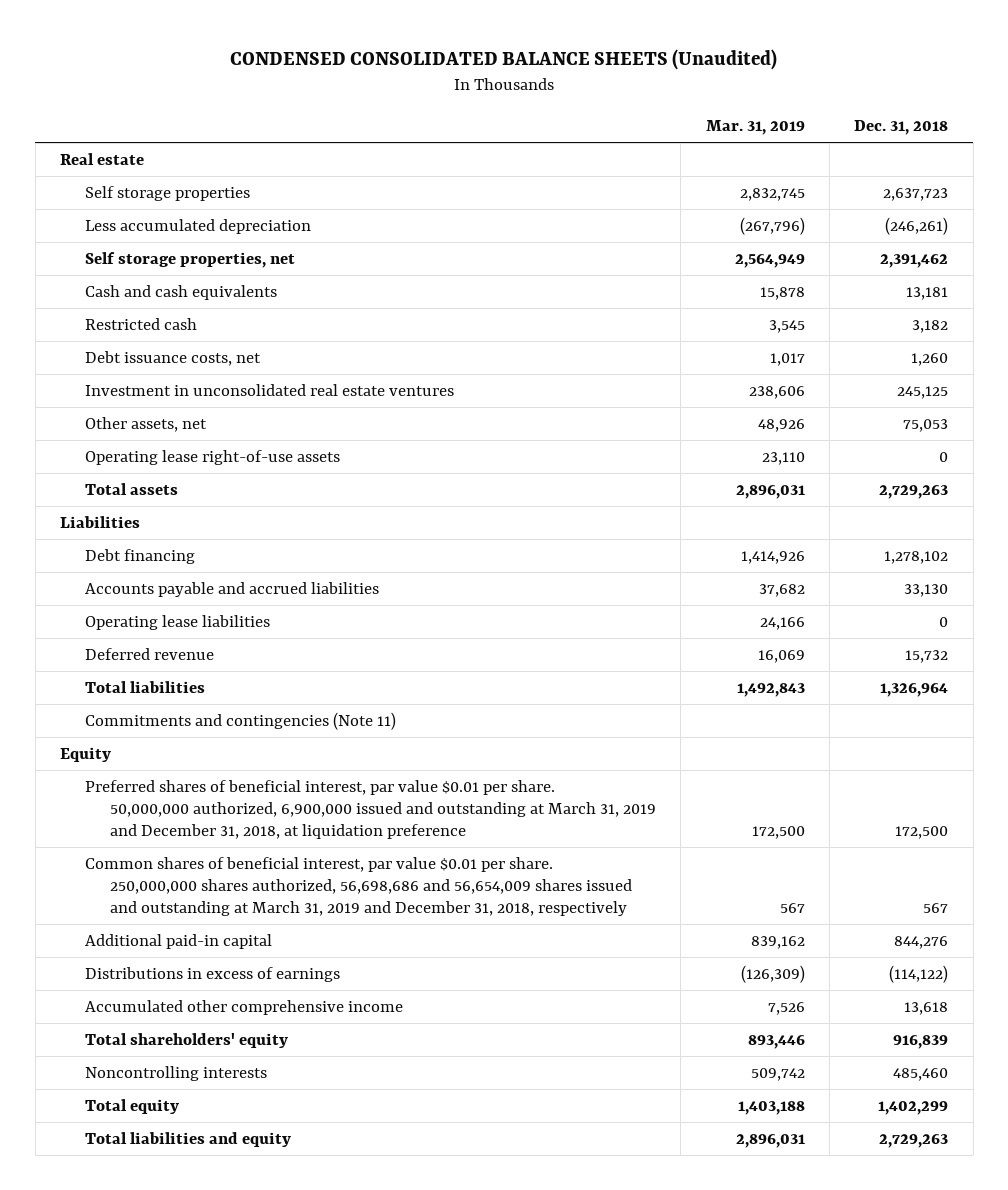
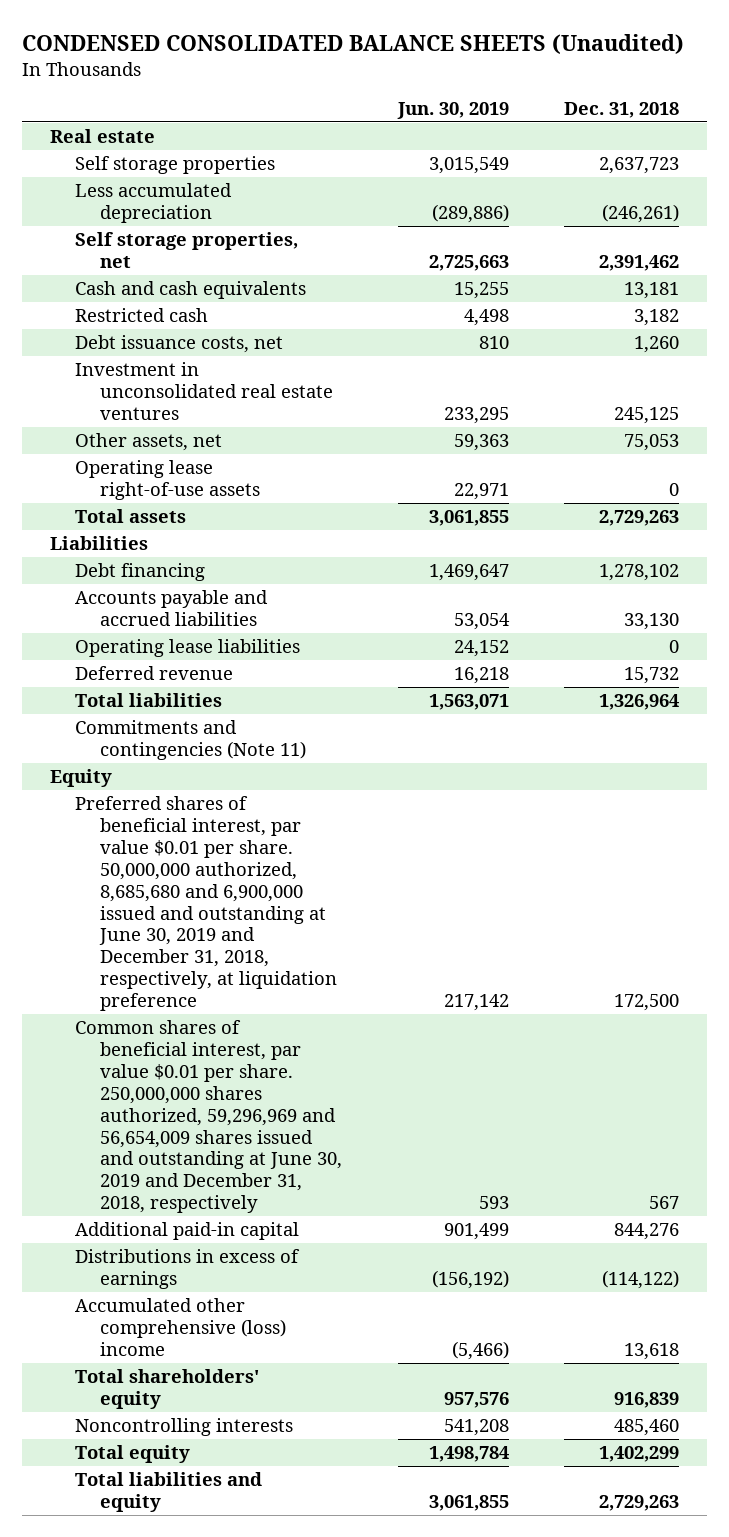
- | Mar. 31, 2019 | Dec. 31, 2018
+ | Jun. 30, 2019 | Dec. 31, 2018
- Preferred shares of beneficial interest, par value $0.01 per share. 50,000,000 authorized, 6,900,000 issued and outstanding at March 31, 2019 and December 31, 2018, at liquidation preference | 172,500 | 172,500
- Common shares of beneficial interest, par value $0.01 per share. 250,000,000 shares authorized, 56,698,686 and 56,654,009 shares issued and outstanding at March 31, 2019 and December 31, 2018, respectively | 567 | 567
+ Preferred shares of beneficial interest, par value $0.01 per share. 50,000,000 authorized, 8,685,680 and 6,900,000 issued and outstanding at June 30, 2019 and December 31, 2018, respectively, at liquidation preference | 217,142 | 172,500
+ Common shares of beneficial interest, par value $0.01 per share. 250,000,000 shares authorized, 59,296,969 and 56,654,009 shares issued and outstanding at June 30, 2019 and December 31, 2018, respectively | 593 | 567
- Accumulated other comprehensive income | 7,526 | 13,618
+ Accumulated other comprehensive (loss) income | (5,466) | 13,618

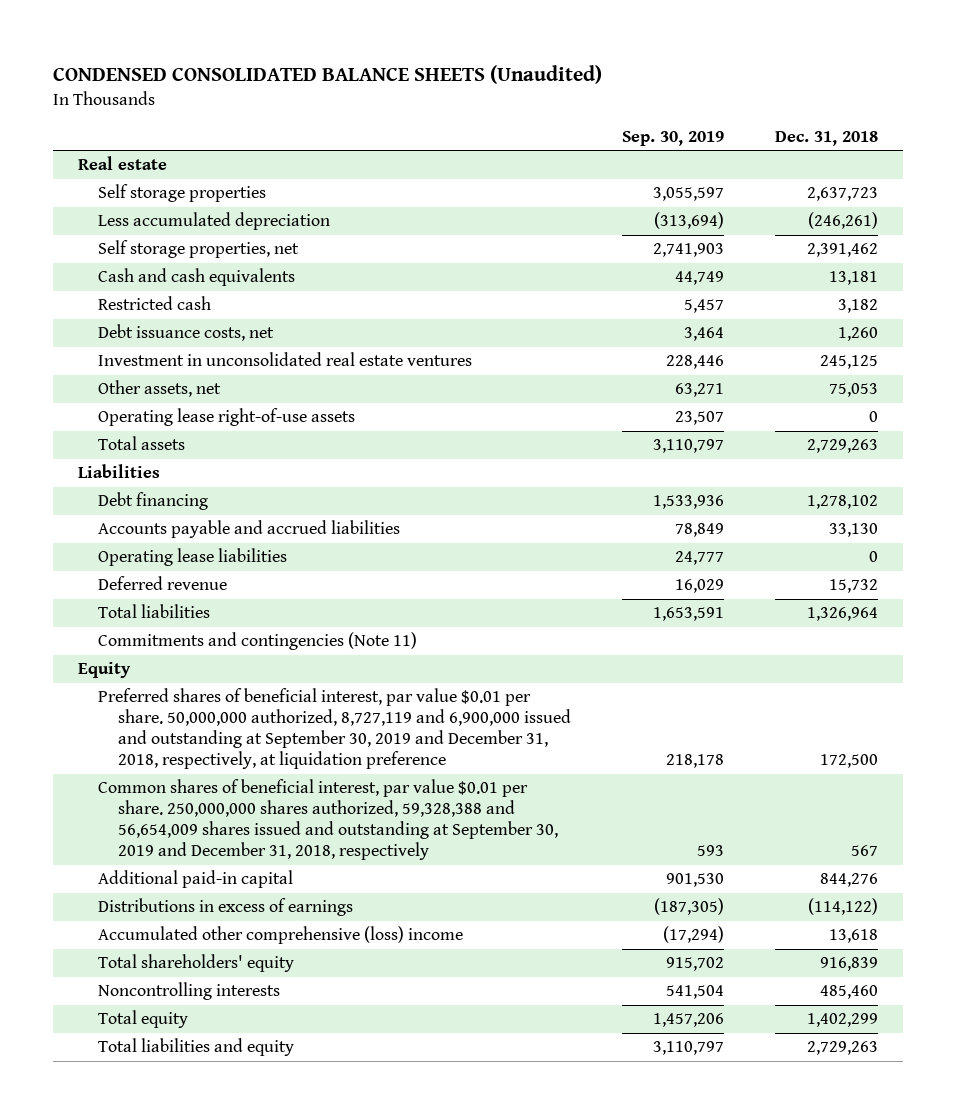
- | Jun. 30, 2019 | Dec. 31, 2018
+ | Sep. 30, 2019 | Dec. 31, 2018
- Preferred shares of beneficial interest, par value $0.01 per share. 50,000,000 authorized, 8,685,680 and 6,900,000 issued and outstanding at June 30, 2019 and December 31, 2018, respectively, at liquidation preference | 217,142 | 172,500
- Common shares of beneficial interest, par value $0.01 per share. 250,000,000 shares authorized, 59,296,969 and 56,654,009 shares issued and outstanding at June 30, 2019 and December 31, 2018, respectively | 593 | 567
+ Preferred shares of beneficial interest, par value $0.01 per share. 50,000,000 authorized, 8,727,119 and 6,900,000 issued and outstanding at September 30, 2019 and December 31, 2018, respectively, at liquidation preference | 218,178 | 172,500
+ Common shares of beneficial interest, par value $0.01 per share. 250,000,000 shares authorized, 59,328,388 and 56,654,009 shares issued and outstanding at September 30, 2019 and December 31, 2018, respectively | 593 | 567

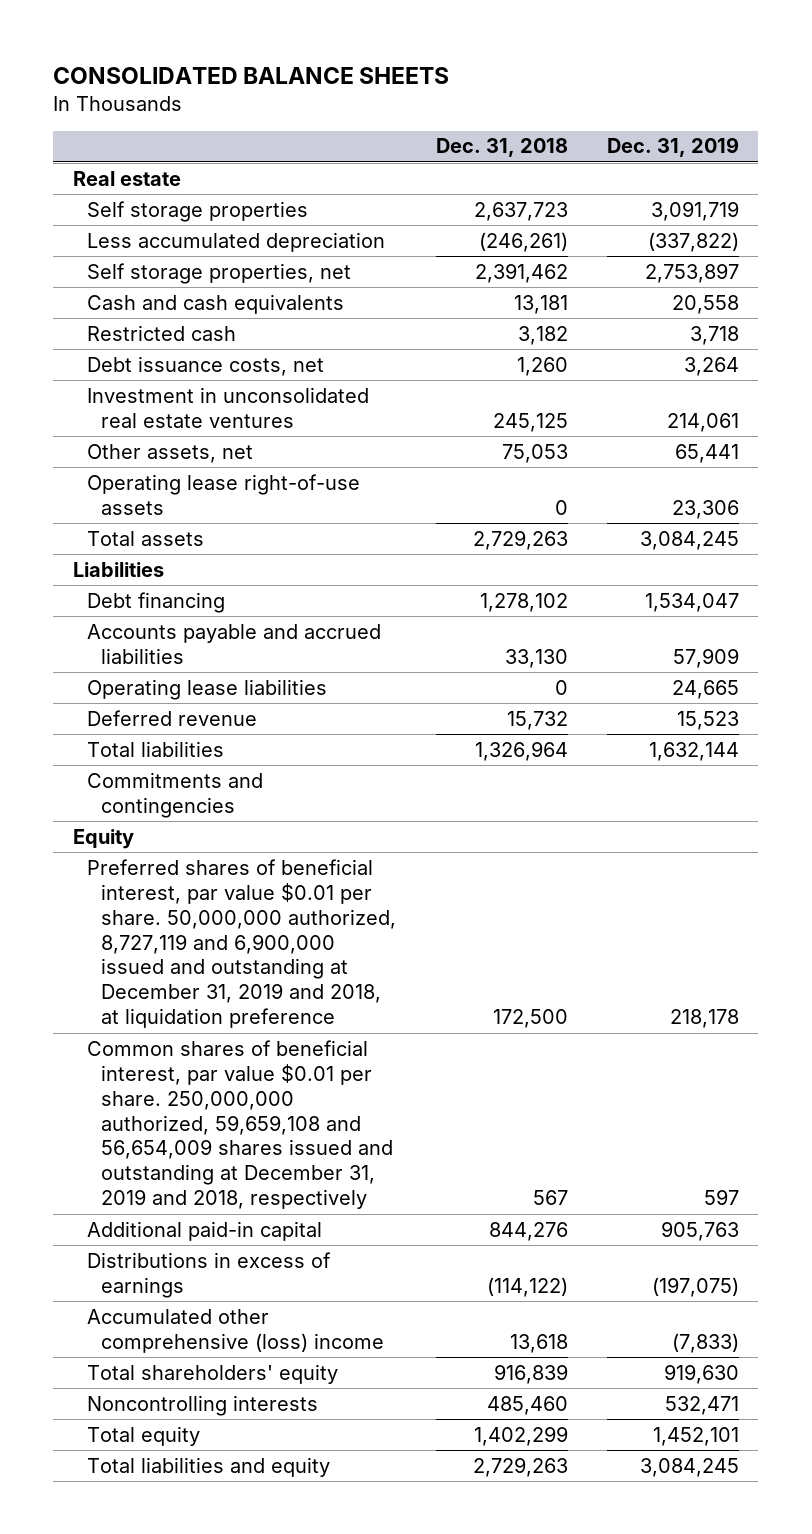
- CONDENSED CONSOLIDATED BALANCE SHEETS (Unaudited)
+ CONSOLIDATED BALANCE SHEETS
- | Sep. 30, 2019 | Dec. 31, 2018
+ | Dec. 31, 2018 | Dec. 31, 2019
- Commitments and contingencies (Note 11)
+ Commitments and contingencies
- Preferred shares of beneficial interest, par value $0.01 per share. 50,000,000 authorized, 8,727,119 and 6,900,000 issued and outstanding at September 30, 2019 and December 31, 2018, respectively, at liquidation preference | 218,178 | 172,500
- Common shares of beneficial interest, par value $0.01 per share. 250,000,000 shares authorized, 59,328,388 and 56,654,009 shares issued and outstanding at September 30, 2019 and December 31, 2018, respectively | 593 | 567
+ Preferred shares of beneficial interest, par value $0.01 per share. 50,000,000 authorized, 8,727,119 and 6,900,000 issued and outstanding at December 31, 2019 and 2018, at liquidation preference | 172,500 | 218,178
+ Common shares of beneficial interest, par value $0.01 per share. 250,000,000 authorized, 59,659,108 and 56,654,009 shares issued and outstanding at December 31, 2019 and 2018, respectively | 567 | 597

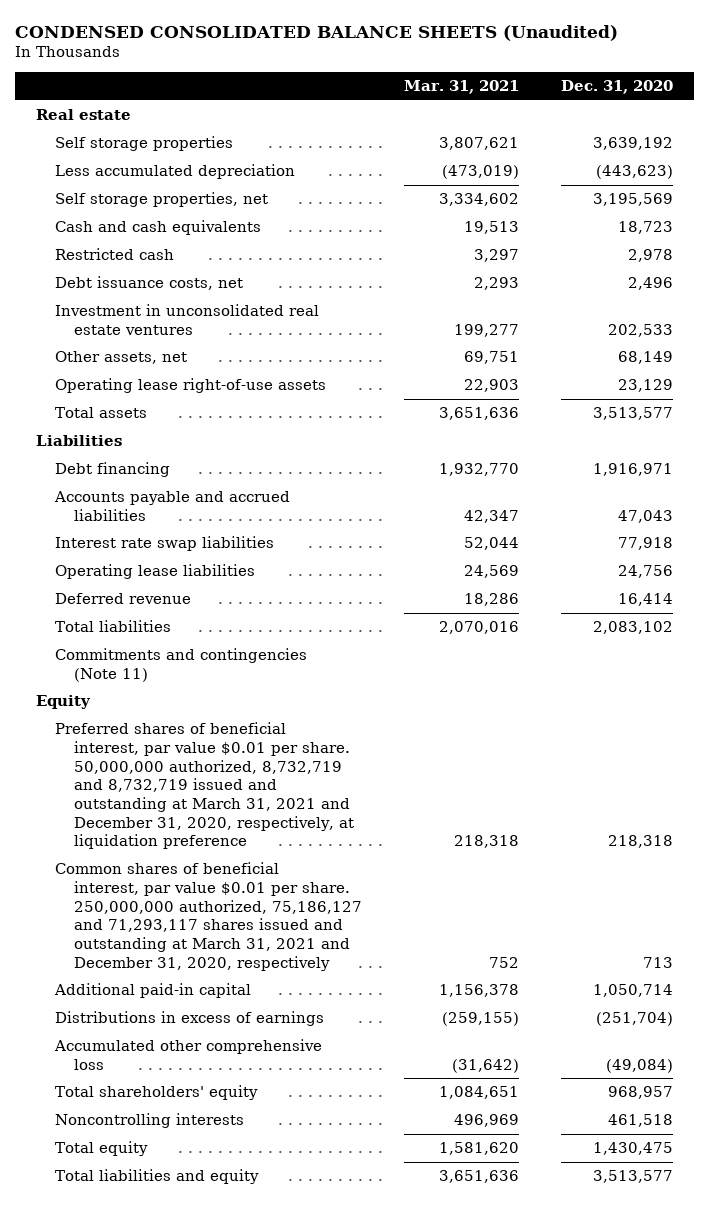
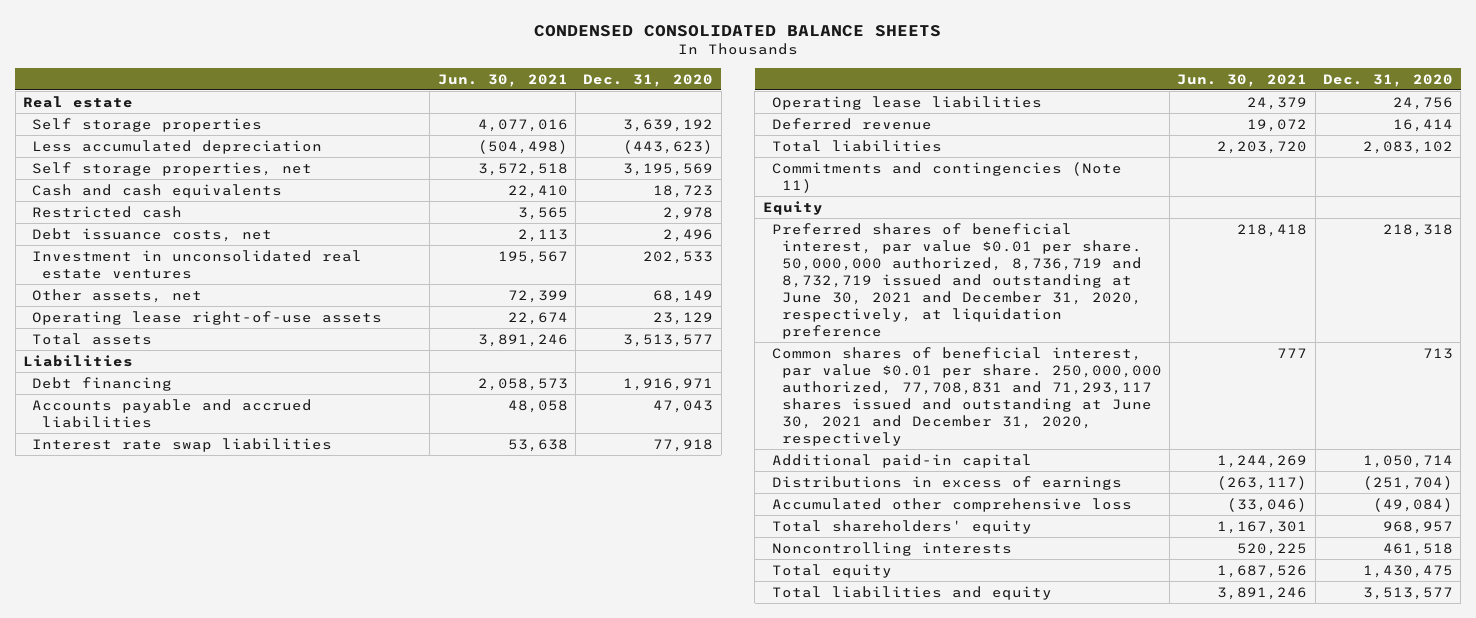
- CONDENSED CONSOLIDATED BALANCE SHEETS (Unaudited)
+ CONDENSED CONSOLIDATED BALANCE SHEETS
- | Mar. 31, 2021 | Dec. 31, 2020
+ | Jun. 30, 2021 | Dec. 31, 2020
- Preferred shares of beneficial interest, par value $0.01 per share. 50,000,000 authorized, 8,732,719 and 8,732,719 issued and outstanding at March 31, 2021 and December 31, 2020, respectively, at liquidation preference | 218,318 | 218,318
- Common shares of beneficial interest, par value $0.01 per share. 250,000,000 authorized, 75,186,127 and 71,293,117 shares issued and outstanding at March 31, 2021 and December 31, 2020, respectively | 752 | 713
+ Preferred shares of beneficial interest, par value $0.01 per share. 50,000,000 authorized, 8,736,719 and 8,732,719 issued and outstanding at June 30, 2021 and December 31, 2020, respectively, at liquidation preference | 218,418 | 218,318
+ Common shares of beneficial interest, par value $0.01 per share. 250,000,000 authorized, 77,708,831 and 71,293,117 shares issued and outstanding at June 30, 2021 and December 31, 2020, respectively | 777 | 713

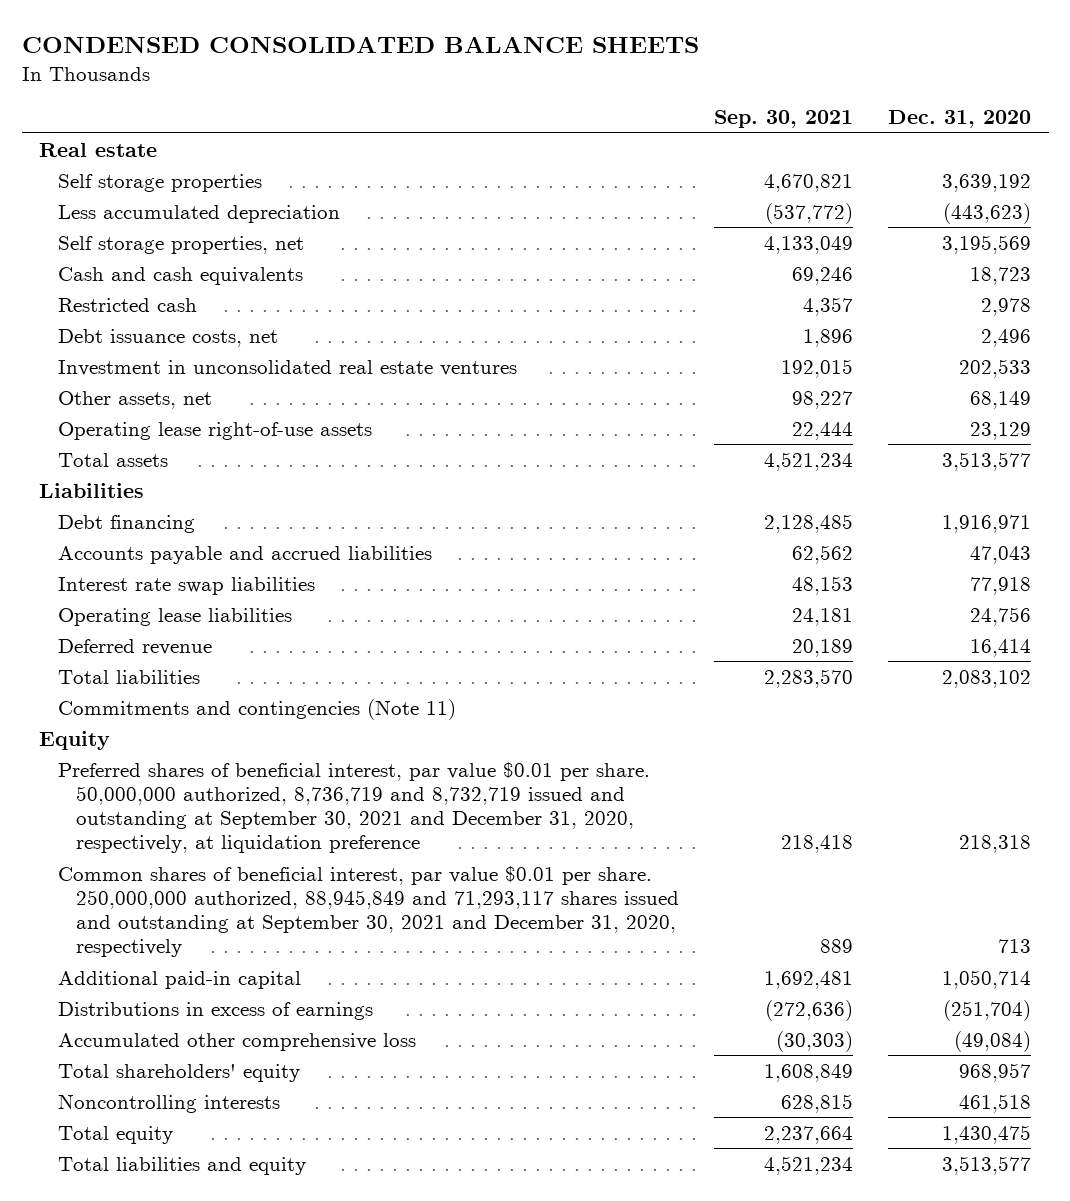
- | Jun. 30, 2021 | Dec. 31, 2020
+ | Sep. 30, 2021 | Dec. 31, 2020
- Preferred shares of beneficial interest, par value $0.01 per share. 50,000,000 authorized, 8,736,719 and 8,732,719 issued and outstanding at June 30, 2021 and December 31, 2020, respectively, at liquidation preference | 218,418 | 218,318
- Common shares of beneficial interest, par value $0.01 per share. 250,000,000 authorized, 77,708,831 and 71,293,117 shares issued and outstanding at June 30, 2021 and December 31, 2020, respectively | 777 | 713
+ Preferred shares of beneficial interest, par value $0.01 per share. 50,000,000 authorized, 8,736,719 and 8,732,719 issued and outstanding at September 30, 2021 and December 31, 2020, respectively, at liquidation preference | 218,418 | 218,318
+ Common shares of beneficial interest, par value $0.01 per share. 250,000,000 authorized, 88,945,849 and 71,293,117 shares issued and outstanding at September 30, 2021 and December 31, 2020, respectively | 889 | 713

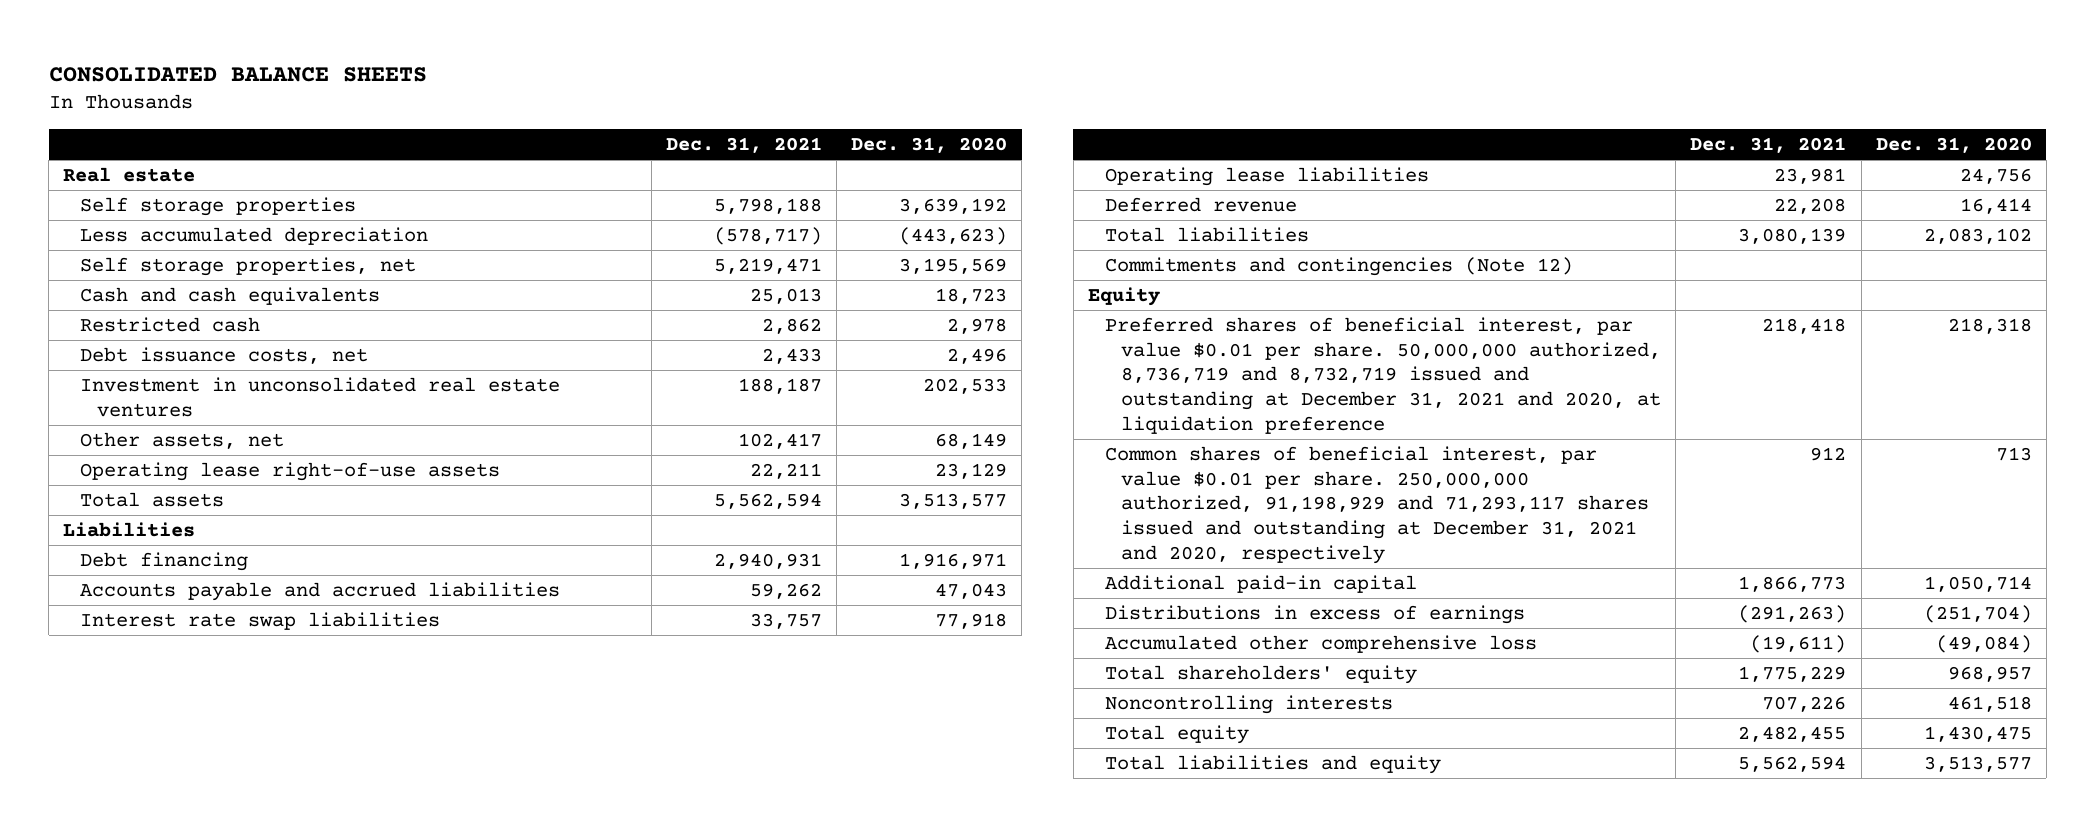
- CONDENSED CONSOLIDATED BALANCE SHEETS
+ CONSOLIDATED BALANCE SHEETS
- | Sep. 30, 2021 | Dec. 31, 2020
+ | Dec. 31, 2021 | Dec. 31, 2020
- Commitments and contingencies (Note 11)
+ Commitments and contingencies (Note 12)
- Preferred shares of beneficial interest, par value $0.01 per share. 50,000,000 authorized, 8,736,719 and 8,732,719 issued and outstanding at September 30, 2021 and December 31, 2020, respectively, at liquidation preference | 218,418 | 218,318
- Common shares of beneficial interest, par value $0.01 per share. 250,000,000 authorized, 88,945,849 and 71,293,117 shares issued and outstanding at September 30, 2021 and December 31, 2020, respectively | 889 | 713
+ Preferred shares of beneficial interest, par value $0.01 per share. 50,000,000 authorized, 8,736,719 and 8,732,719 issued and outstanding at December 31, 2021 and 2020, at liquidation preference | 218,418 | 218,318
+ Common shares of beneficial interest, par value $0.01 per share. 250,000,000 authorized, 91,198,929 and 71,293,117 shares issued and outstanding at December 31, 2021 and 2020, respectively | 912 | 713

